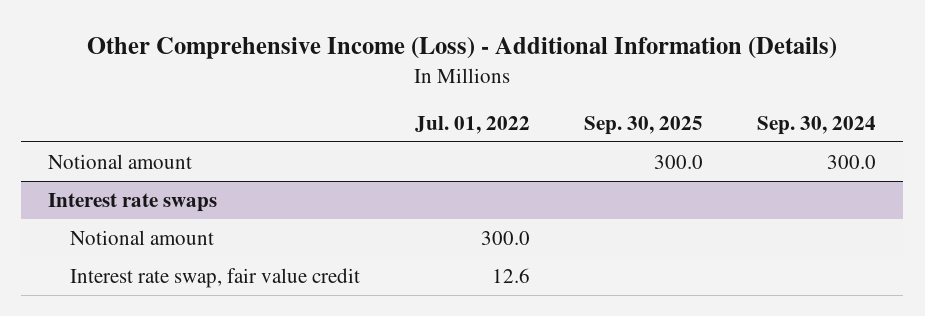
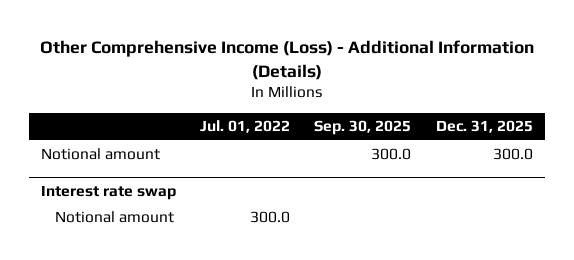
- | Jul. 01, 2022 | Sep. 30, 2025 | Sep. 30, 2024
+ | Jul. 01, 2022 | Sep. 30, 2025 | Dec. 31, 2025
- Interest rate swaps
+ Interest rate swap
- Interest rate swap, fair value credit | 12.6 | |

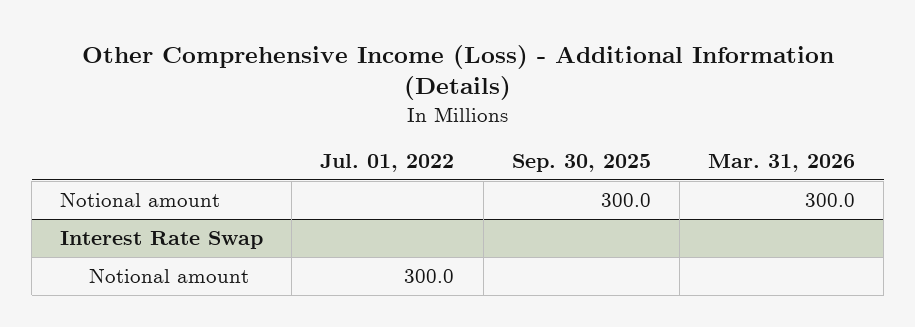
- | Jul. 01, 2022 | Sep. 30, 2025 | Dec. 31, 2025
+ | Jul. 01, 2022 | Sep. 30, 2025 | Mar. 31, 2026
- Interest rate swap
+ Interest Rate Swap

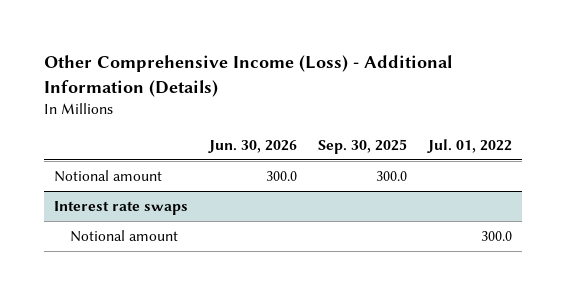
- | Jul. 01, 2022 | Sep. 30, 2025 | Mar. 31, 2026
+ | Jun. 30, 2026 | Sep. 30, 2025 | Jul. 01, 2022
- Interest Rate Swap
+ Interest rate swaps

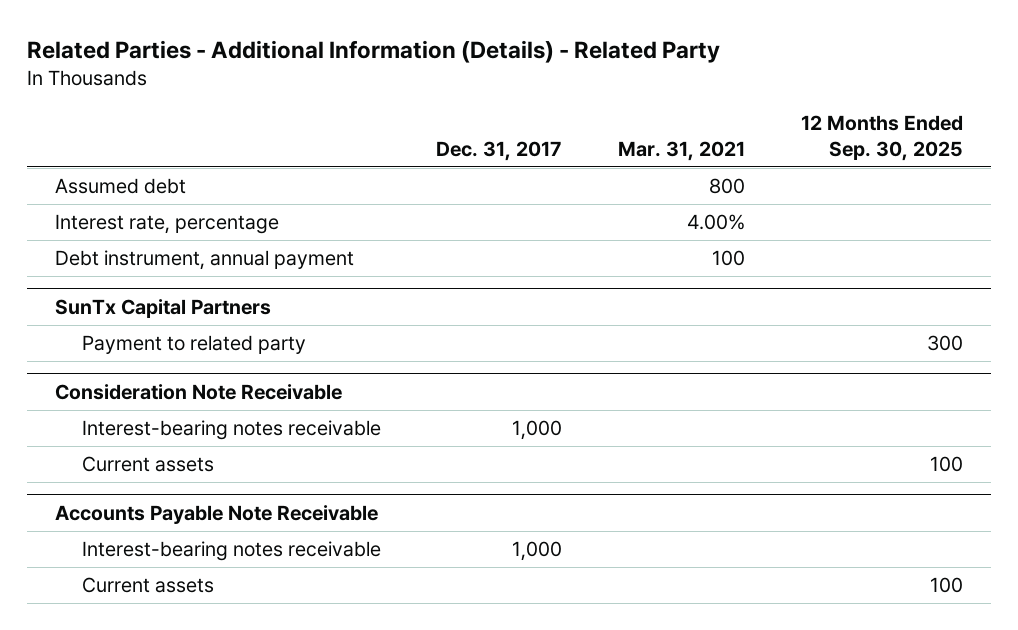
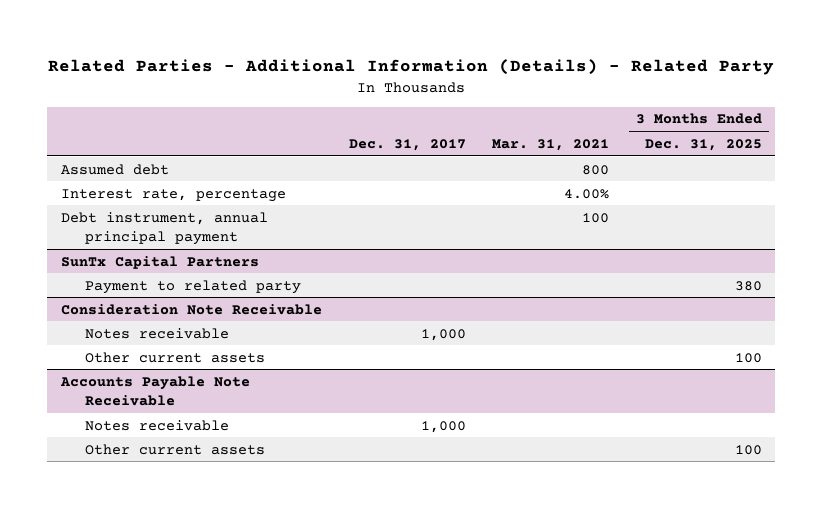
- | Dec. 31, 2017 | Mar. 31, 2021 | 12 Months Ended Sep. 30, 2025
+ | Dec. 31, 2017 | Mar. 31, 2021 | 3 Months Ended Dec. 31, 2025
- Debt instrument, annual payment | | 100 |
+ Debt instrument, annual principal payment | | 100 |
@ Consideration Note Receivable
- Interest-bearing notes receivable | 1,000 | |
- Current assets | | | 100
+ Notes receivable | 1,000 | |
+ Other current assets | | | 100
@ Accounts Payable Note Receivable
- Interest-bearing notes receivable | 1,000 | |
- Current assets | | | 100
+ Notes receivable | 1,000 | |
+ Other current assets | | | 100

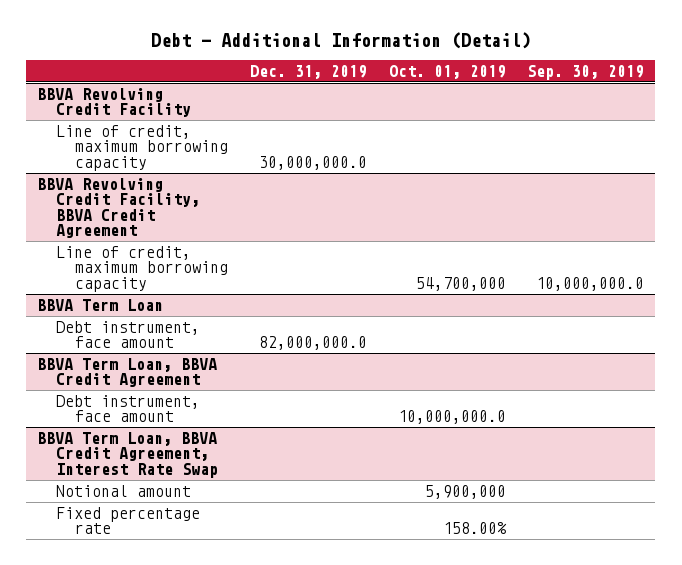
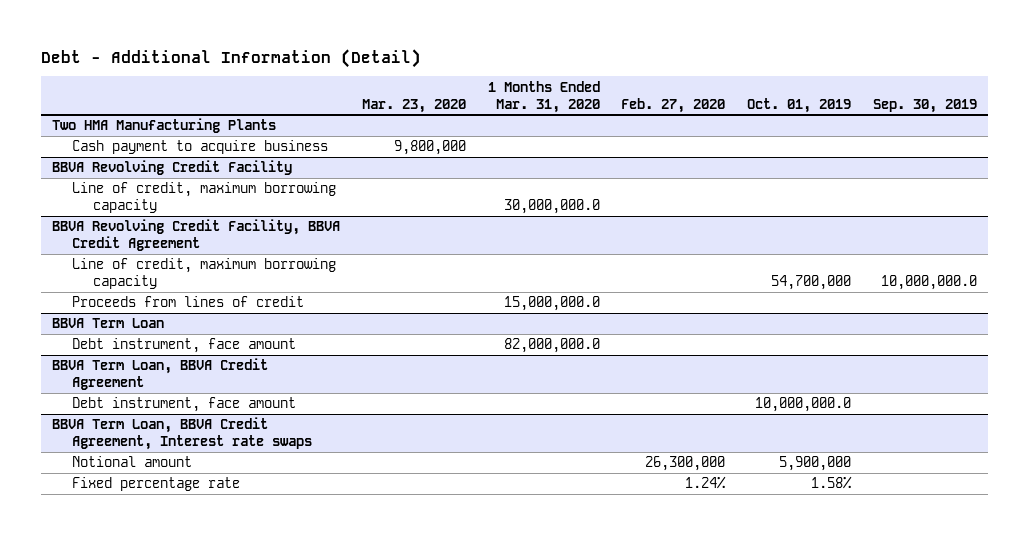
- | Dec. 31, 2019 | Oct. 01, 2019 | Sep. 30, 2019
+ | Mar. 23, 2020 | 1 Months Ended Mar. 31, 2020 | Feb. 27, 2020 | Oct. 01, 2019 | Sep. 30, 2019
+ Two HMA Manufacturing Plants
+ Cash payment to acquire business | 9,800,000 | | | |
@ BBVA Revolving Credit Facility, BBVA Credit Agreement
+ Proceeds from lines of credit | | 15,000,000.0 | | |
- BBVA Term Loan, BBVA Credit Agreement, Interest Rate Swap
+ BBVA Term Loan, BBVA Credit Agreement, Interest rate swaps
- Fixed percentage rate | | 158.00% |
+ Fixed percentage rate | | | 1.24% | 1.58% |

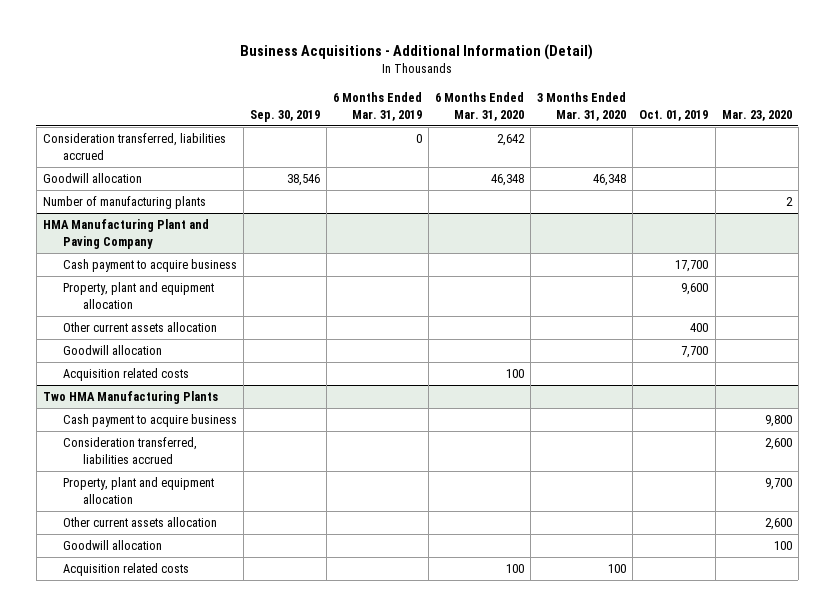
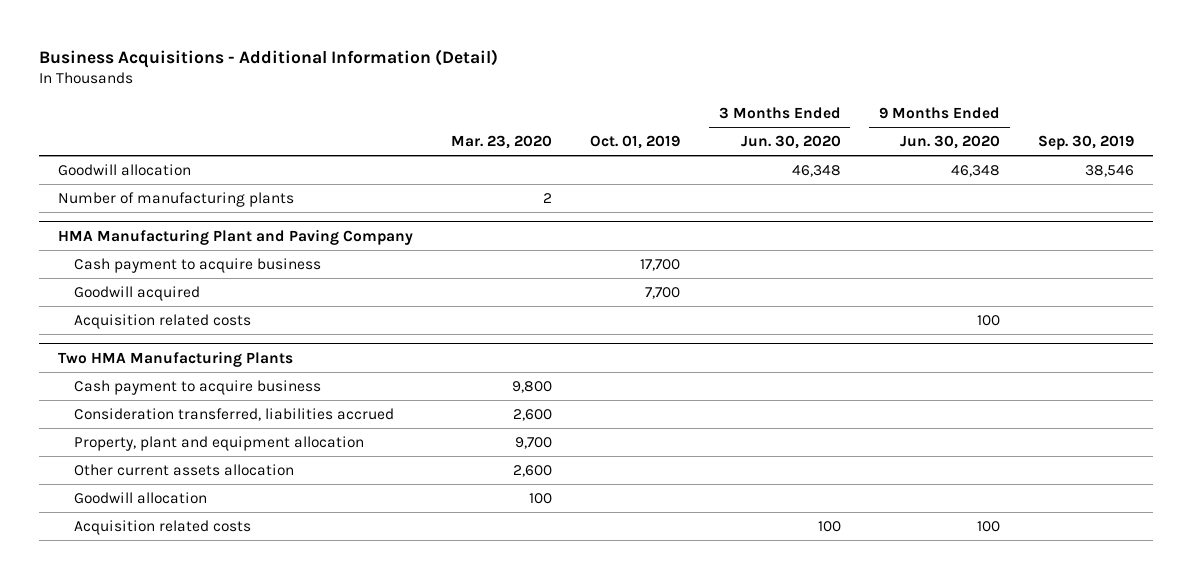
- | Sep. 30, 2019 | 6 Months Ended Mar. 31, 2019 | 6 Months Ended Mar. 31, 2020 | 3 Months Ended Mar. 31, 2020 | Oct. 01, 2019 | Mar. 23, 2020
+ | Mar. 23, 2020 | Oct. 01, 2019 | 3 Months Ended Jun. 30, 2020 | 9 Months Ended Jun. 30, 2020 | Sep. 30, 2019
- Consideration transferred, liabilities accrued | | 0 | 2,642 | | |
@ HMA Manufacturing Plant and Paving Company
- Property, plant and equipment allocation | | | | | 9,600 |
- Other current assets allocation | | | | | 400 |
- Goodwill allocation | | | | | 7,700 |
+ Goodwill acquired | | 7,700 | | |

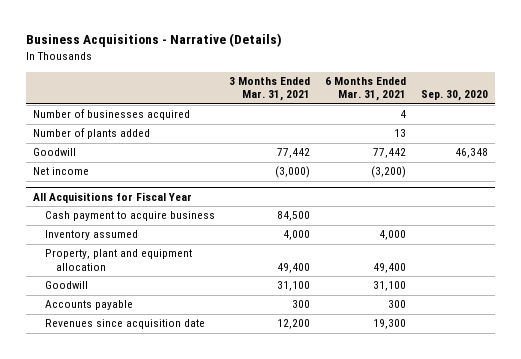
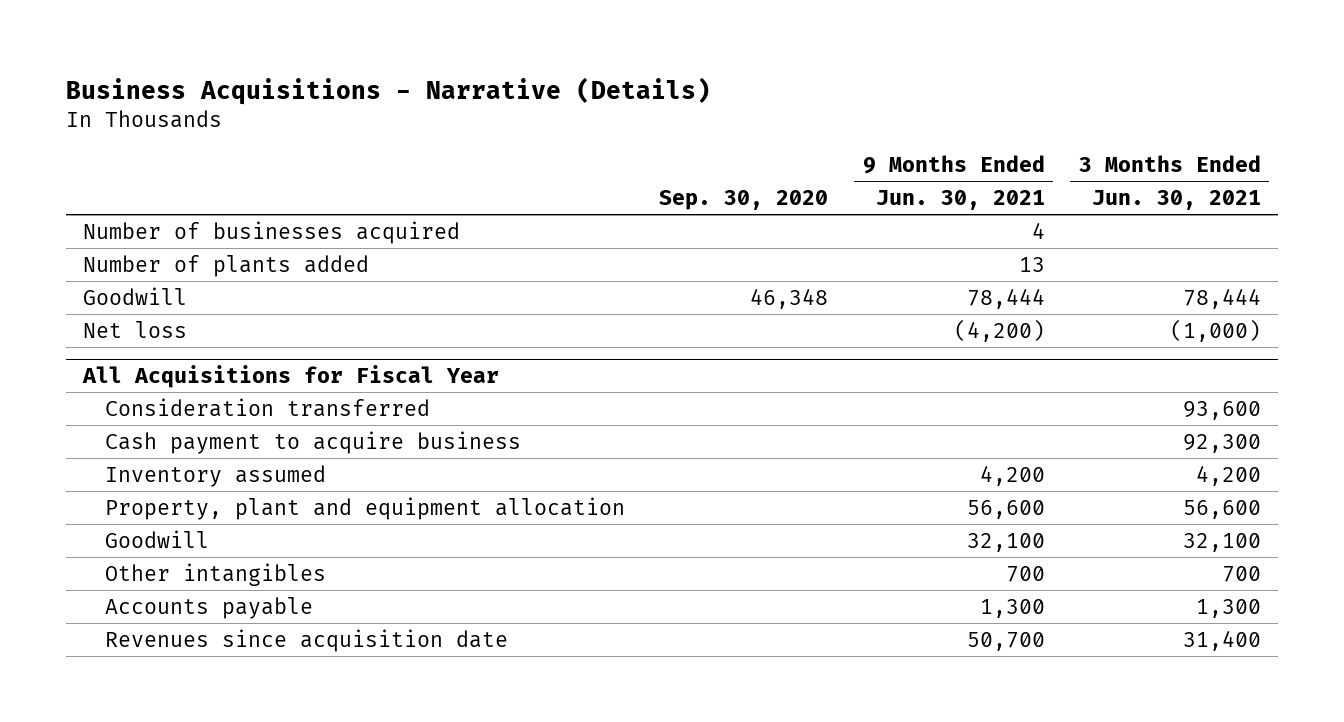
- | 3 Months Ended Mar. 31, 2021 | 6 Months Ended Mar. 31, 2021 | Sep. 30, 2020
+ | Sep. 30, 2020 | 9 Months Ended Jun. 30, 2021 | 3 Months Ended Jun. 30, 2021
- Net income | (3,000) | (3,200) |
+ Net loss | | (4,200) | (1,000)
@ All Acquisitions for Fiscal Year
+ Consideration transferred | | | 93,600
+ Other intangibles | | 700 | 700

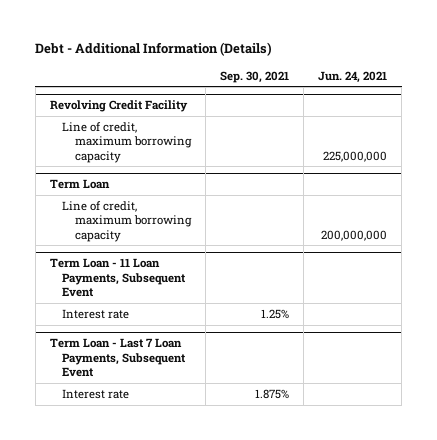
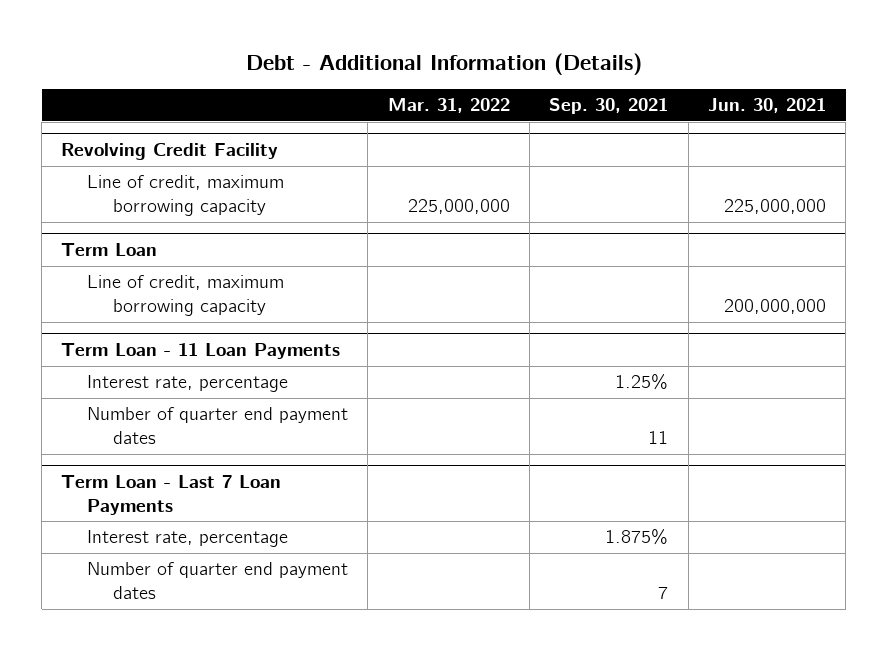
- | Sep. 30, 2021 | Jun. 24, 2021
+ | Mar. 31, 2022 | Sep. 30, 2021 | Jun. 30, 2021
- Term Loan - 11 Loan Payments, Subsequent Event
- Interest rate | 1.25% |
- Term Loan - Last 7 Loan Payments, Subsequent Event
- Interest rate | 1.875% |
+ Term Loan - 11 Loan Payments
+ Interest rate, percentage | | 1.25% |
+ Number of quarter end payment dates | | 11 |
+ Term Loan - Last 7 Loan Payments
+ Interest rate, percentage | | 1.875% |
+ Number of quarter end payment dates | | 7 |

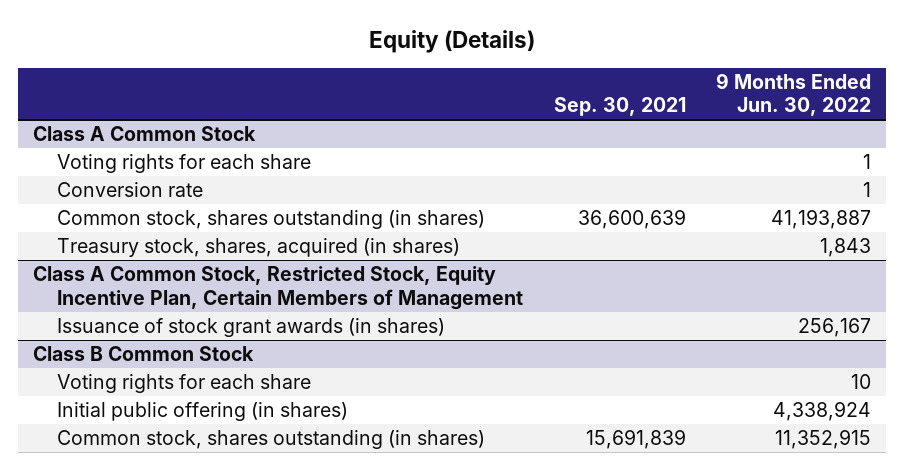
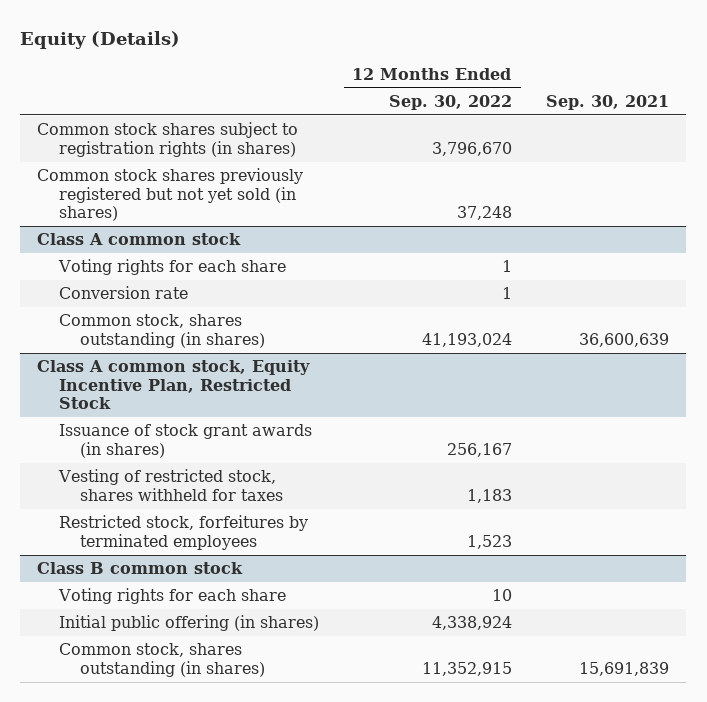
- | Sep. 30, 2021 | 9 Months Ended Jun. 30, 2022
+ | 12 Months Ended Sep. 30, 2022 | Sep. 30, 2021
- Class A Common Stock
+ Common stock shares subject to registration rights (in shares) | 3,796,670 |
+ Common stock shares previously registered but not yet sold (in shares) | 37,248 |
+ Class A common stock
- Treasury stock, shares, acquired (in shares) | | 1,843
- Class A Common Stock, Restricted Stock, Equity Incentive Plan, Certain Members of Management
+ Class A common stock, Equity Incentive Plan, Restricted Stock
- Class B Common Stock
+ Vesting of restricted stock, shares withheld for taxes | 1,183 |
+ Restricted stock, forfeitures by terminated employees | 1,523 |
+ Class B common stock

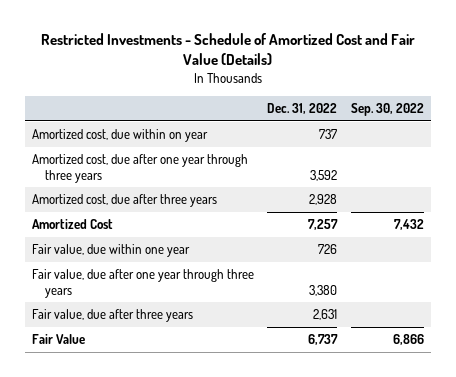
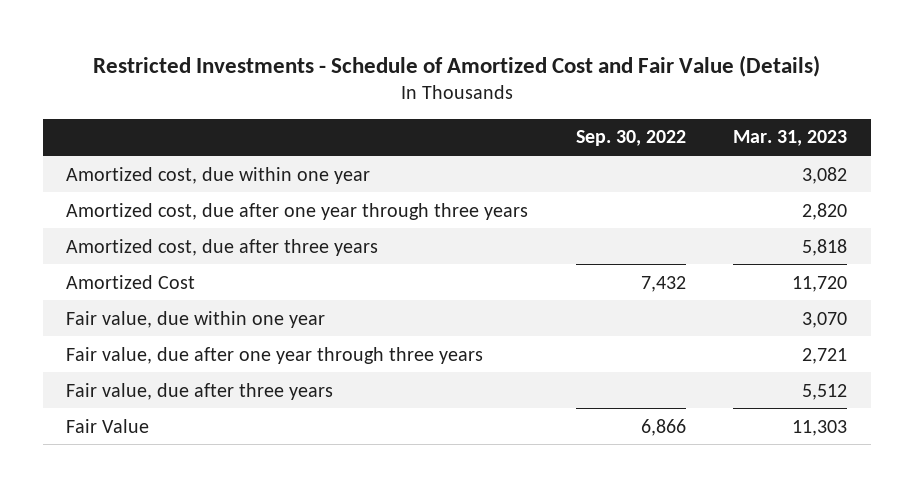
- | Dec. 31, 2022 | Sep. 30, 2022
+ | Sep. 30, 2022 | Mar. 31, 2023
- Amortized cost, due within on year | 737 |
+ Amortized cost, due within one year | | 3,082

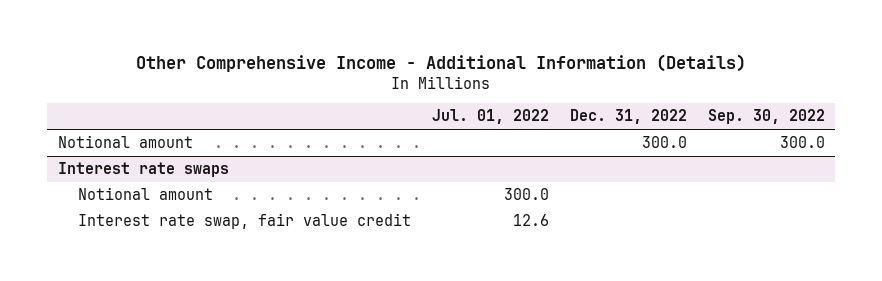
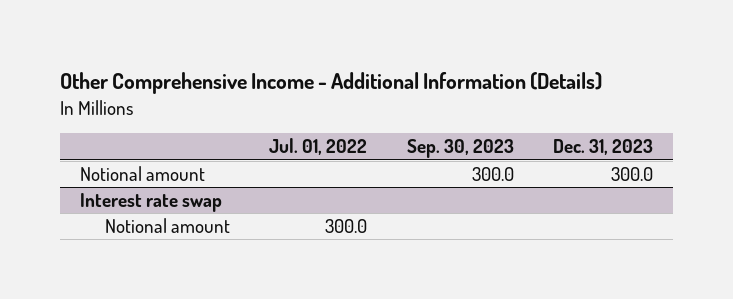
- | Jul. 01, 2022 | Dec. 31, 2022 | Sep. 30, 2022
+ | Jul. 01, 2022 | Sep. 30, 2023 | Dec. 31, 2023
- Interest rate swaps
+ Interest rate swap
- Interest rate swap, fair value credit | 12.6 | |

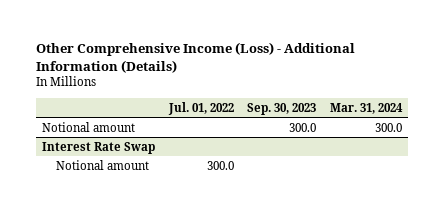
- Other Comprehensive Income - Additional Information (Details)
+ Other Comprehensive Income (Loss) - Additional Information (Details)
- | Jul. 01, 2022 | Sep. 30, 2023 | Dec. 31, 2023
+ | Jul. 01, 2022 | Sep. 30, 2023 | Mar. 31, 2024
- Interest rate swap
+ Interest Rate Swap

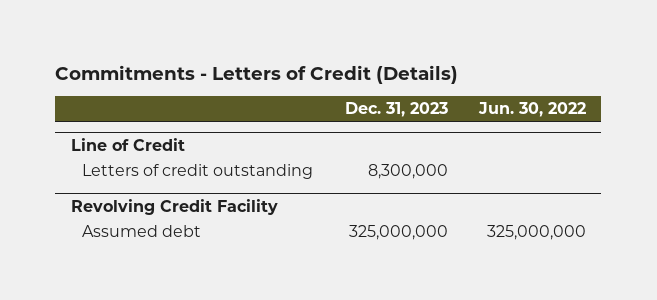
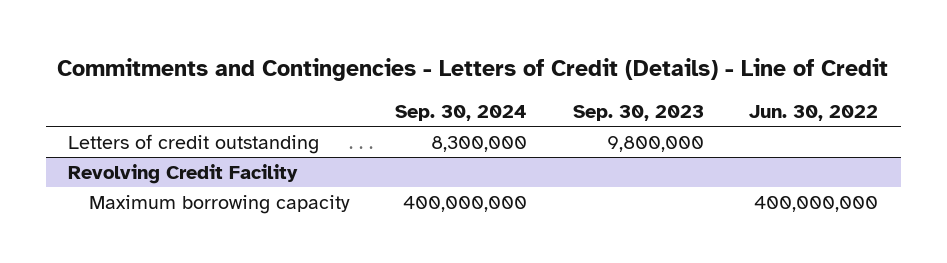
- Commitments - Letters of Credit (Details)
+ Commitments and Contingencies - Letters of Credit (Details) - Line of Credit
- | Dec. 31, 2023 | Jun. 30, 2022
+ | Sep. 30, 2024 | Sep. 30, 2023 | Jun. 30, 2022
- Line of Credit
- Letters of credit outstanding | 8,300,000 |
+ Letters of credit outstanding | 8,300,000 | 9,800,000 |
@ Revolving Credit Facility
- Assumed debt | 325,000,000 | 325,000,000
+ Maximum borrowing capacity | 400,000,000 | | 400,000,000

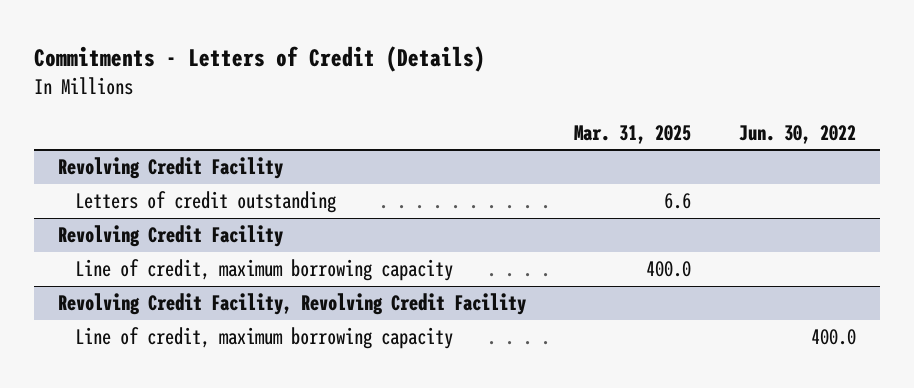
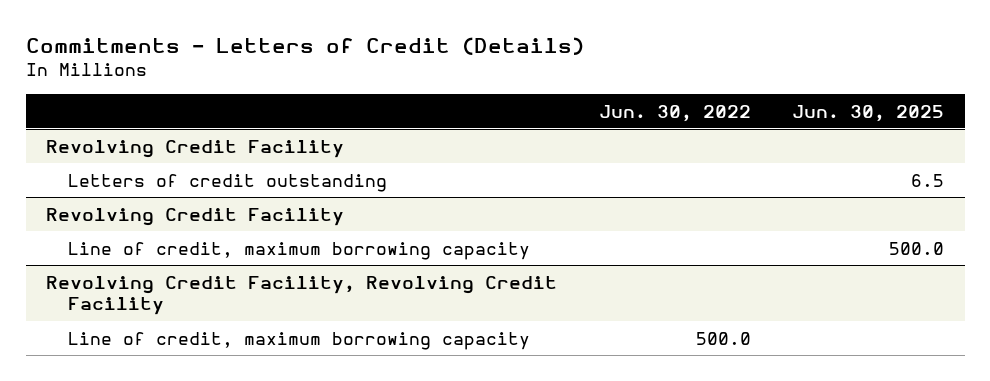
- | Mar. 31, 2025 | Jun. 30, 2022
+ | Jun. 30, 2022 | Jun. 30, 2025
@ Revolving Credit Facility, Revolving Credit Facility
- Line of credit, maximum borrowing capacity | | 400.0
+ Line of credit, maximum borrowing capacity | 500.0 |

